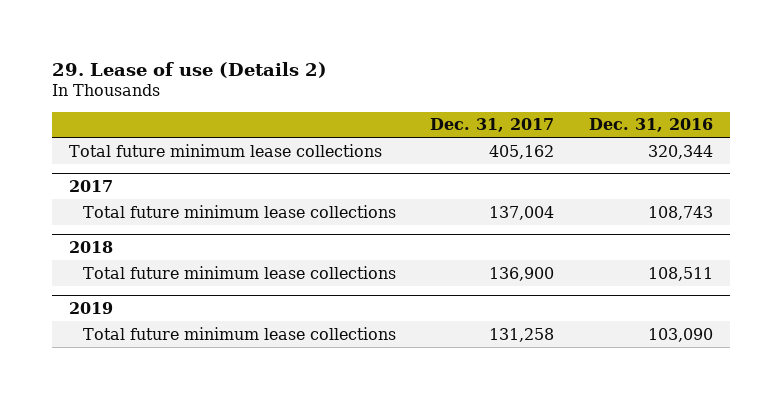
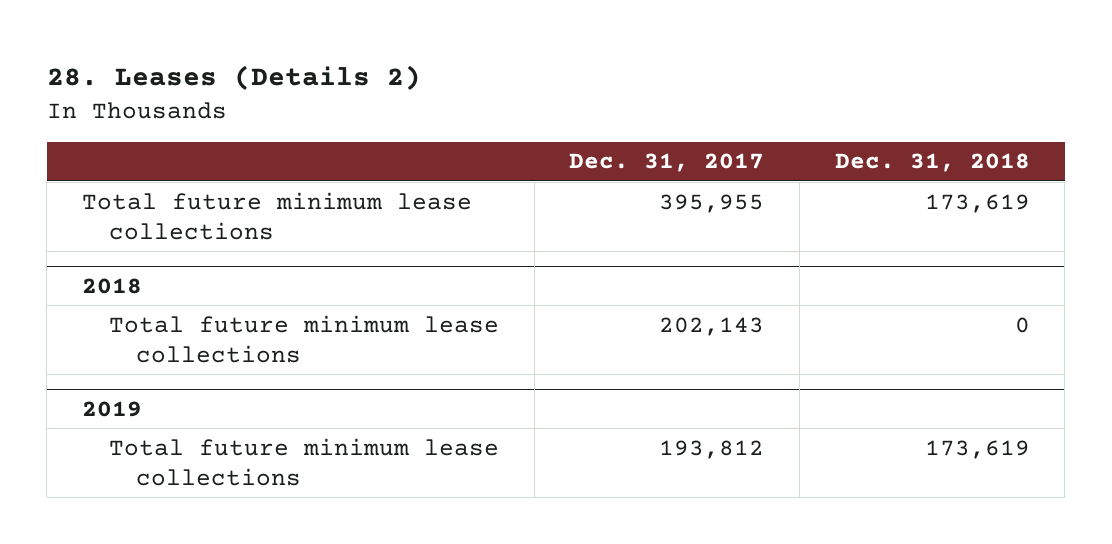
- 29. Lease of use (Details 2)
+ 28. Leases (Details 2)
- | Dec. 31, 2017 | Dec. 31, 2016
+ | Dec. 31, 2017 | Dec. 31, 2018
- Total future minimum lease collections | 405,162 | 320,344
- 2017
- Total future minimum lease collections | 137,004 | 108,743
+ Total future minimum lease collections | 395,955 | 173,619
@ 2018
- Total future minimum lease collections | 136,900 | 108,511
+ Total future minimum lease collections | 202,143 | 0
@ 2019
- Total future minimum lease collections | 131,258 | 103,090
+ Total future minimum lease collections | 193,812 | 173,619

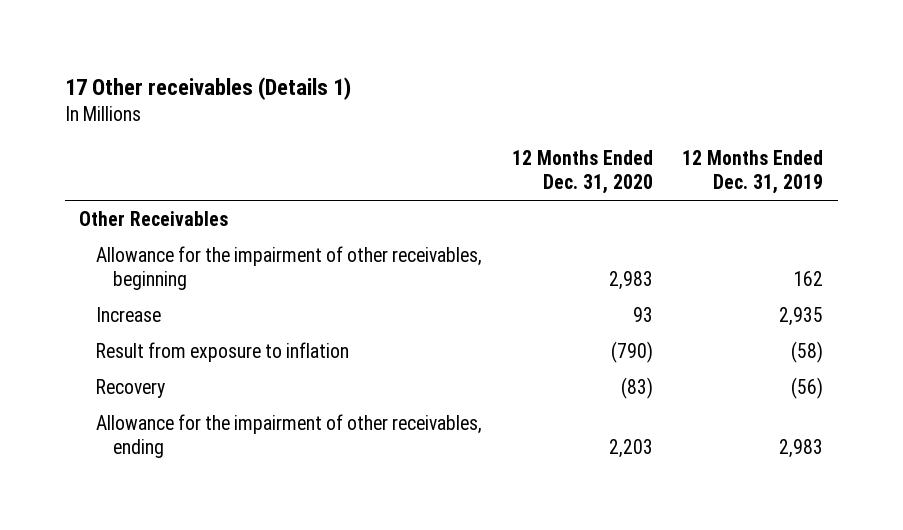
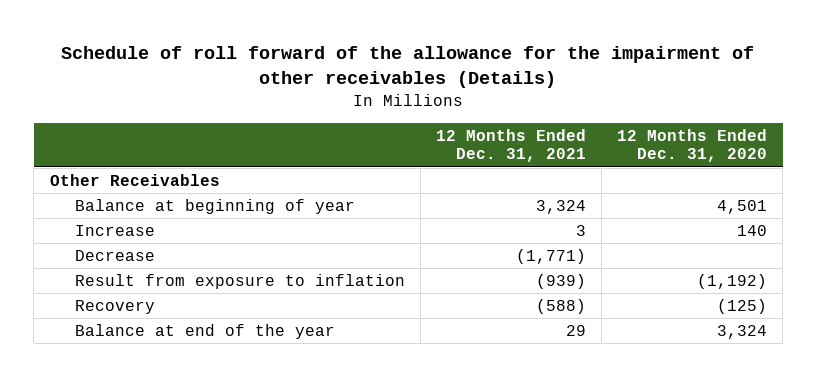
- 17 Other receivables (Details 1)
+ Schedule of roll forward of the allowance for the impairment of other receivables (Details)
- | 12 Months Ended Dec. 31, 2020 | 12 Months Ended Dec. 31, 2019
+ | 12 Months Ended Dec. 31, 2021 | 12 Months Ended Dec. 31, 2020
- Allowance for the impairment of other receivables, beginning | 2,983 | 162
- Increase | 93 | 2,935
- Result from exposure to inflation | (790) | (58)
- Recovery | (83) | (56)
- Allowance for the impairment of other receivables, ending | 2,203 | 2,983
+ Balance at beginning of year | 3,324 | 4,501
+ Increase | 3 | 140
+ Decrease | (1,771) |
+ Result from exposure to inflation | (939) | (1,192)
+ Recovery | (588) | (125)
+ Balance at end of the year | 29 | 3,324

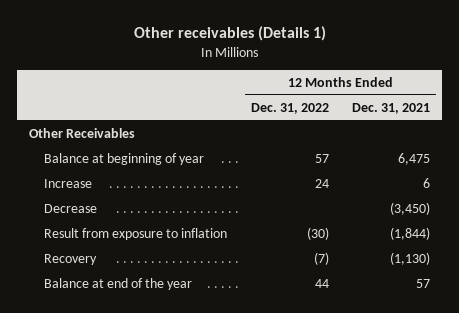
- Schedule of roll forward of the allowance for the impairment of other receivables (Details)
+ Other receivables (Details 1)
- | 12 Months Ended Dec. 31, 2021 | 12 Months Ended Dec. 31, 2020
+ | 12 Months Ended Dec. 31, 2022 | 12 Months Ended Dec. 31, 2021
- Balance at beginning of year | 3,324 | 4,501
- Increase | 3 | 140
- Decrease | (1,771) |
- Result from exposure to inflation | (939) | (1,192)
- Recovery | (588) | (125)
- Balance at end of the year | 29 | 3,324
+ Balance at beginning of year | 57 | 6,475
+ Increase | 24 | 6
+ Decrease | | (3,450)
+ Result from exposure to inflation | (30) | (1,844)
+ Recovery | (7) | (1,130)
+ Balance at end of the year | 44 | 57

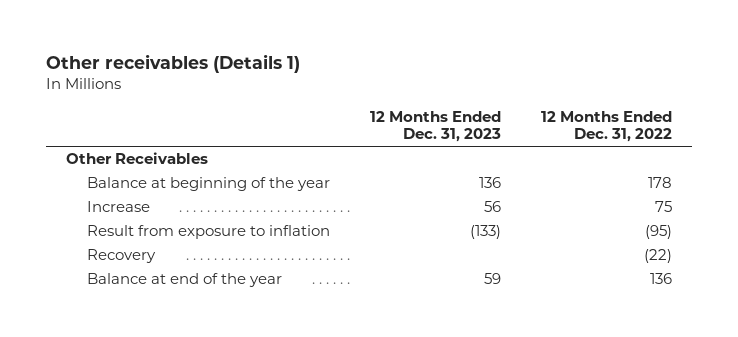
- | 12 Months Ended Dec. 31, 2022 | 12 Months Ended Dec. 31, 2021
+ | 12 Months Ended Dec. 31, 2023 | 12 Months Ended Dec. 31, 2022
- Balance at beginning of year | 57 | 6,475
- Increase | 24 | 6
- Decrease | | (3,450)
- Result from exposure to inflation | (30) | (1,844)
- Recovery | (7) | (1,130)
- Balance at end of the year | 44 | 57
+ Balance at beginning of the year | 136 | 178
+ Increase | 56 | 75
+ Result from exposure to inflation | (133) | (95)
+ Recovery | | (22)
+ Balance at end of the year | 59 | 136

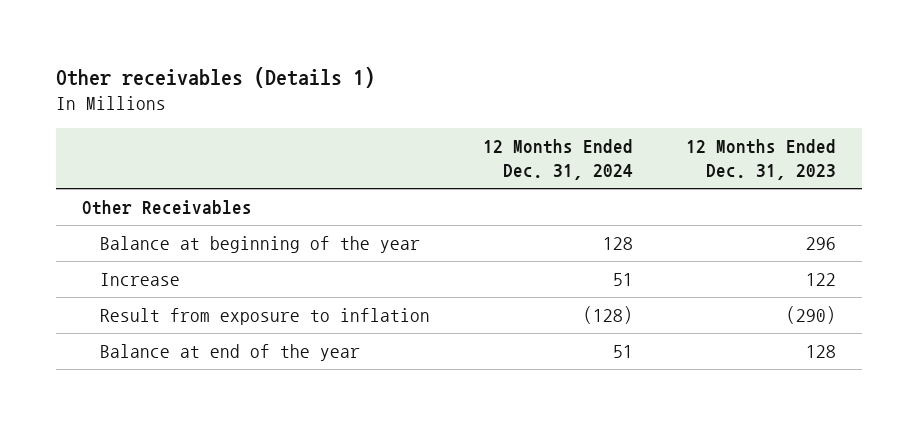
- | 12 Months Ended Dec. 31, 2023 | 12 Months Ended Dec. 31, 2022
+ | 12 Months Ended Dec. 31, 2024 | 12 Months Ended Dec. 31, 2023
- Balance at beginning of the year | 136 | 178
- Increase | 56 | 75
- Result from exposure to inflation | (133) | (95)
- Recovery | | (22)
- Balance at end of the year | 59 | 136
+ Balance at beginning of the year | 128 | 296
+ Increase | 51 | 122
+ Result from exposure to inflation | (128) | (290)
+ Balance at end of the year | 51 | 128

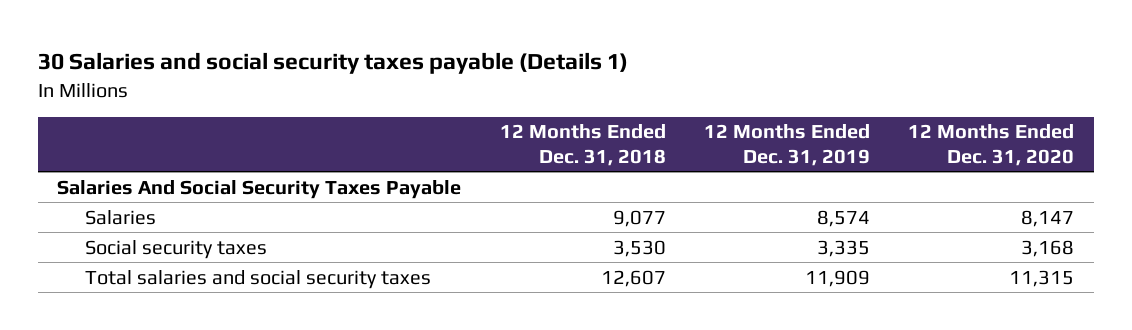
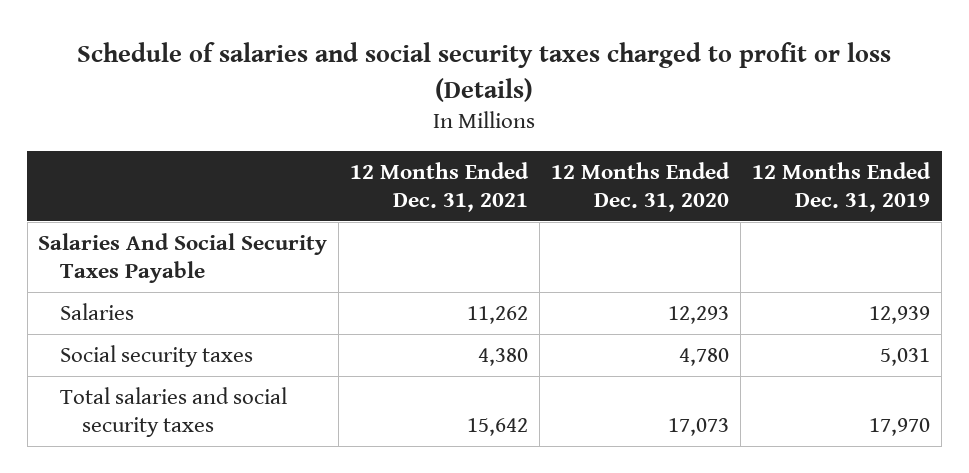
- 30 Salaries and social security taxes payable (Details 1)
+ Schedule of salaries and social security taxes charged to profit or loss (Details)
- | 12 Months Ended Dec. 31, 2018 | 12 Months Ended Dec. 31, 2019 | 12 Months Ended Dec. 31, 2020
+ | 12 Months Ended Dec. 31, 2021 | 12 Months Ended Dec. 31, 2020 | 12 Months Ended Dec. 31, 2019
- Salaries | 9,077 | 8,574 | 8,147
- Social security taxes | 3,530 | 3,335 | 3,168
- Total salaries and social security taxes | 12,607 | 11,909 | 11,315
+ Salaries | 11,262 | 12,293 | 12,939
+ Social security taxes | 4,380 | 4,780 | 5,031
+ Total salaries and social security taxes | 15,642 | 17,073 | 17,970

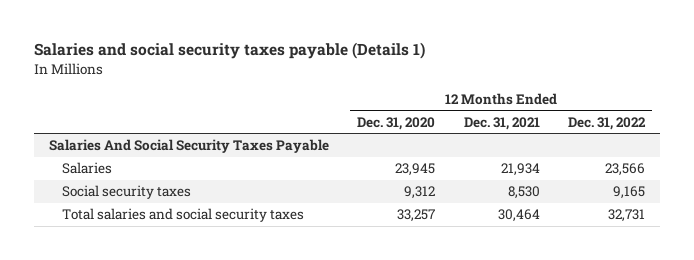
- Schedule of salaries and social security taxes charged to profit or loss (Details)
+ Salaries and social security taxes payable (Details 1)
- | 12 Months Ended Dec. 31, 2021 | 12 Months Ended Dec. 31, 2020 | 12 Months Ended Dec. 31, 2019
+ | 12 Months Ended Dec. 31, 2020 | 12 Months Ended Dec. 31, 2021 | 12 Months Ended Dec. 31, 2022
- Salaries | 11,262 | 12,293 | 12,939
- Social security taxes | 4,380 | 4,780 | 5,031
- Total salaries and social security taxes | 15,642 | 17,073 | 17,970
+ Salaries | 23,945 | 21,934 | 23,566
+ Social security taxes | 9,312 | 8,530 | 9,165
+ Total salaries and social security taxes | 33,257 | 30,464 | 32,731

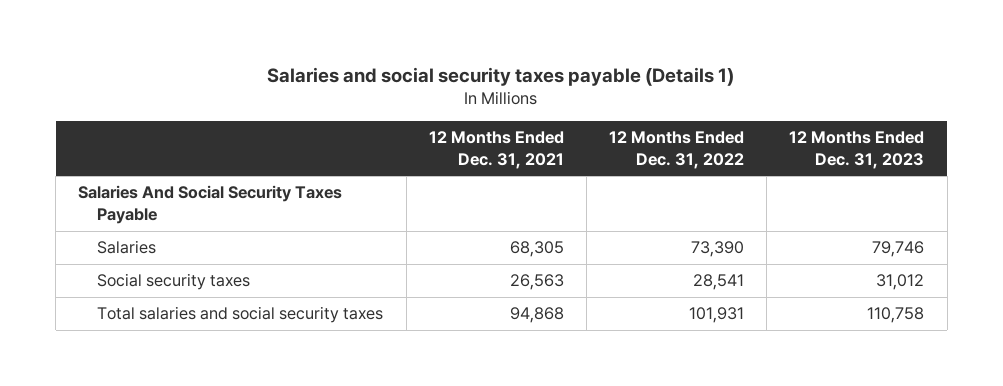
- | 12 Months Ended Dec. 31, 2020 | 12 Months Ended Dec. 31, 2021 | 12 Months Ended Dec. 31, 2022
+ | 12 Months Ended Dec. 31, 2021 | 12 Months Ended Dec. 31, 2022 | 12 Months Ended Dec. 31, 2023
- Salaries | 23,945 | 21,934 | 23,566
- Social security taxes | 9,312 | 8,530 | 9,165
- Total salaries and social security taxes | 33,257 | 30,464 | 32,731
+ Salaries | 68,305 | 73,390 | 79,746
+ Social security taxes | 26,563 | 28,541 | 31,012
+ Total salaries and social security taxes | 94,868 | 101,931 | 110,758

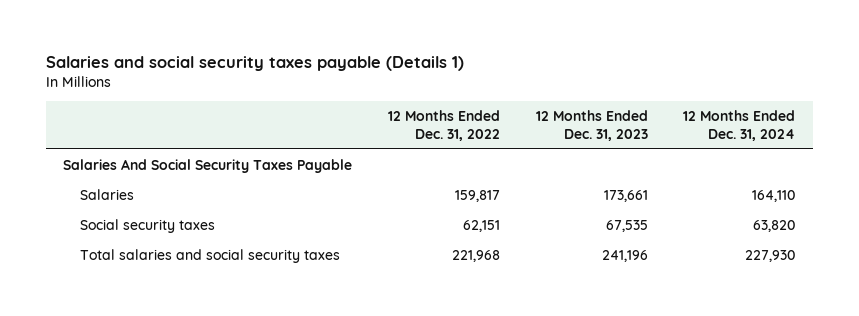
- | 12 Months Ended Dec. 31, 2021 | 12 Months Ended Dec. 31, 2022 | 12 Months Ended Dec. 31, 2023
+ | 12 Months Ended Dec. 31, 2022 | 12 Months Ended Dec. 31, 2023 | 12 Months Ended Dec. 31, 2024
- Salaries | 68,305 | 73,390 | 79,746
- Social security taxes | 26,563 | 28,541 | 31,012
- Total salaries and social security taxes | 94,868 | 101,931 | 110,758
+ Salaries | 159,817 | 173,661 | 164,110
+ Social security taxes | 62,151 | 67,535 | 63,820
+ Total salaries and social security taxes | 221,968 | 241,196 | 227,930

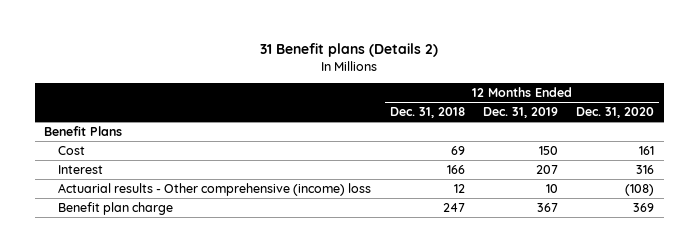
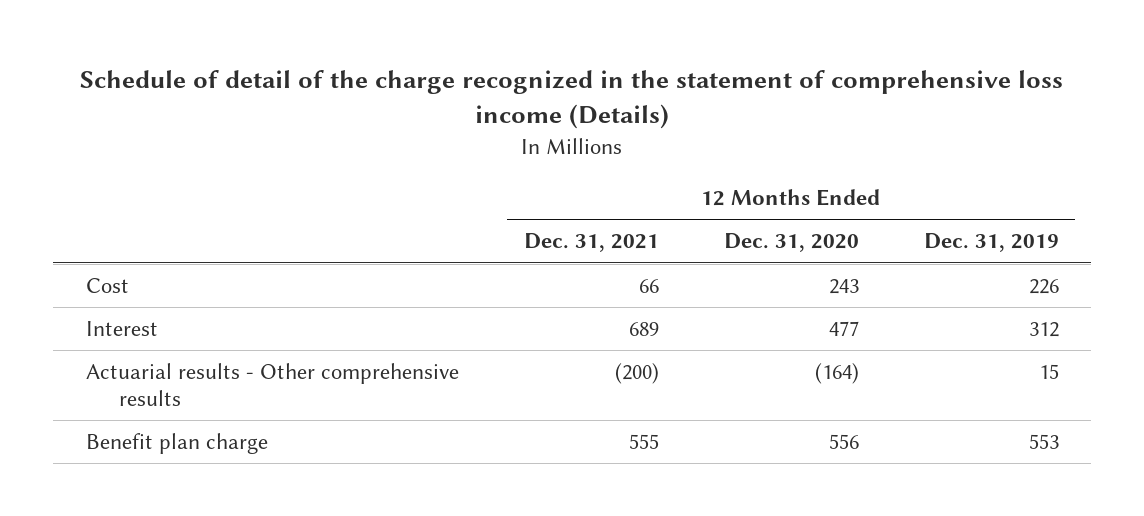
- 31 Benefit plans (Details 2)
+ Schedule of detail of the charge recognized in the statement of comprehensive loss income (Details)
- | 12 Months Ended Dec. 31, 2018 | 12 Months Ended Dec. 31, 2019 | 12 Months Ended Dec. 31, 2020
+ | 12 Months Ended Dec. 31, 2021 | 12 Months Ended Dec. 31, 2020 | 12 Months Ended Dec. 31, 2019
- Benefit Plans
- Cost | 69 | 150 | 161
- Interest | 166 | 207 | 316
- Actuarial results - Other comprehensive (income) loss | 12 | 10 | (108)
- Benefit plan charge | 247 | 367 | 369
+ Cost | 66 | 243 | 226
+ Interest | 689 | 477 | 312
+ Actuarial results - Other comprehensive results | (200) | (164) | 15
+ Benefit plan charge | 555 | 556 | 553

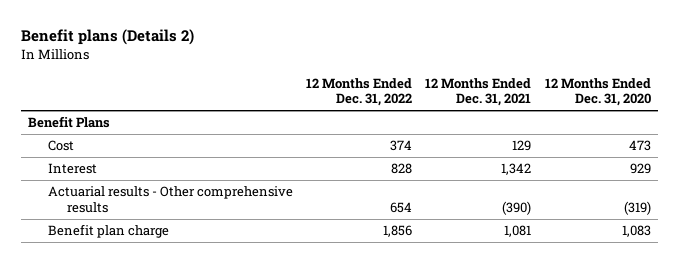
- Schedule of detail of the charge recognized in the statement of comprehensive loss income (Details)
+ Benefit plans (Details 2)
- | 12 Months Ended Dec. 31, 2021 | 12 Months Ended Dec. 31, 2020 | 12 Months Ended Dec. 31, 2019
+ | 12 Months Ended Dec. 31, 2022 | 12 Months Ended Dec. 31, 2021 | 12 Months Ended Dec. 31, 2020
- Cost | 66 | 243 | 226
- Interest | 689 | 477 | 312
- Actuarial results - Other comprehensive results | (200) | (164) | 15
- Benefit plan charge | 555 | 556 | 553
+ Benefit Plans
+ Cost | 374 | 129 | 473
+ Interest | 828 | 1,342 | 929
+ Actuarial results - Other comprehensive results | 654 | (390) | (319)
+ Benefit plan charge | 1,856 | 1,081 | 1,083

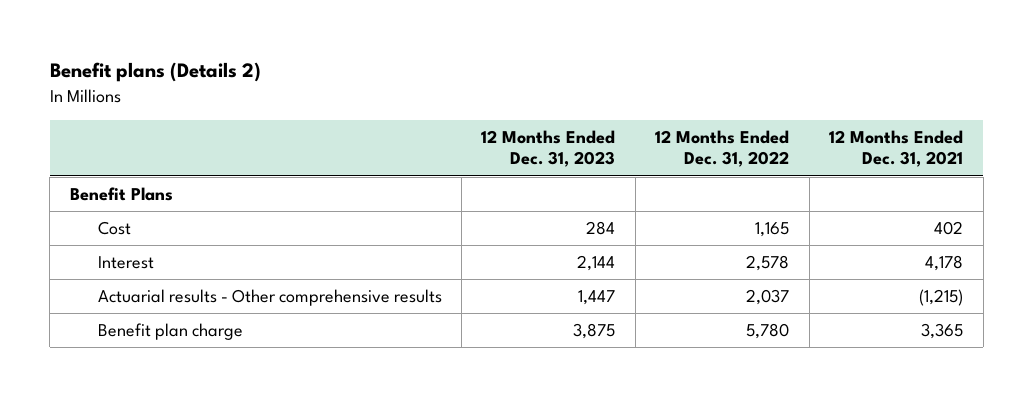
- | 12 Months Ended Dec. 31, 2022 | 12 Months Ended Dec. 31, 2021 | 12 Months Ended Dec. 31, 2020
+ | 12 Months Ended Dec. 31, 2023 | 12 Months Ended Dec. 31, 2022 | 12 Months Ended Dec. 31, 2021
- Cost | 374 | 129 | 473
- Interest | 828 | 1,342 | 929
- Actuarial results - Other comprehensive results | 654 | (390) | (319)
- Benefit plan charge | 1,856 | 1,081 | 1,083
+ Cost | 284 | 1,165 | 402
+ Interest | 2,144 | 2,578 | 4,178
+ Actuarial results - Other comprehensive results | 1,447 | 2,037 | (1,215)
+ Benefit plan charge | 3,875 | 5,780 | 3,365

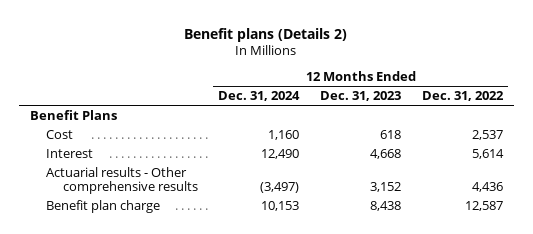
- | 12 Months Ended Dec. 31, 2023 | 12 Months Ended Dec. 31, 2022 | 12 Months Ended Dec. 31, 2021
+ | 12 Months Ended Dec. 31, 2024 | 12 Months Ended Dec. 31, 2023 | 12 Months Ended Dec. 31, 2022
- Cost | 284 | 1,165 | 402
- Interest | 2,144 | 2,578 | 4,178
- Actuarial results - Other comprehensive results | 1,447 | 2,037 | (1,215)
- Benefit plan charge | 3,875 | 5,780 | 3,365
+ Cost | 1,160 | 618 | 2,537
+ Interest | 12,490 | 4,668 | 5,614
+ Actuarial results - Other comprehensive results | (3,497) | 3,152 | 4,436
+ Benefit plan charge | 10,153 | 8,438 | 12,587

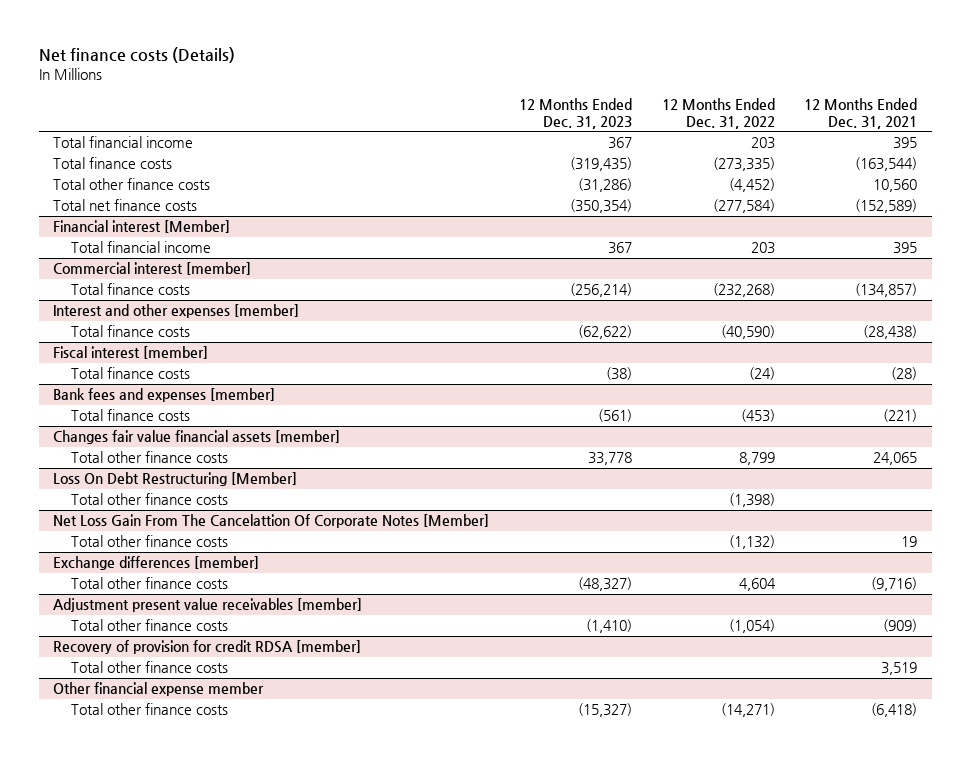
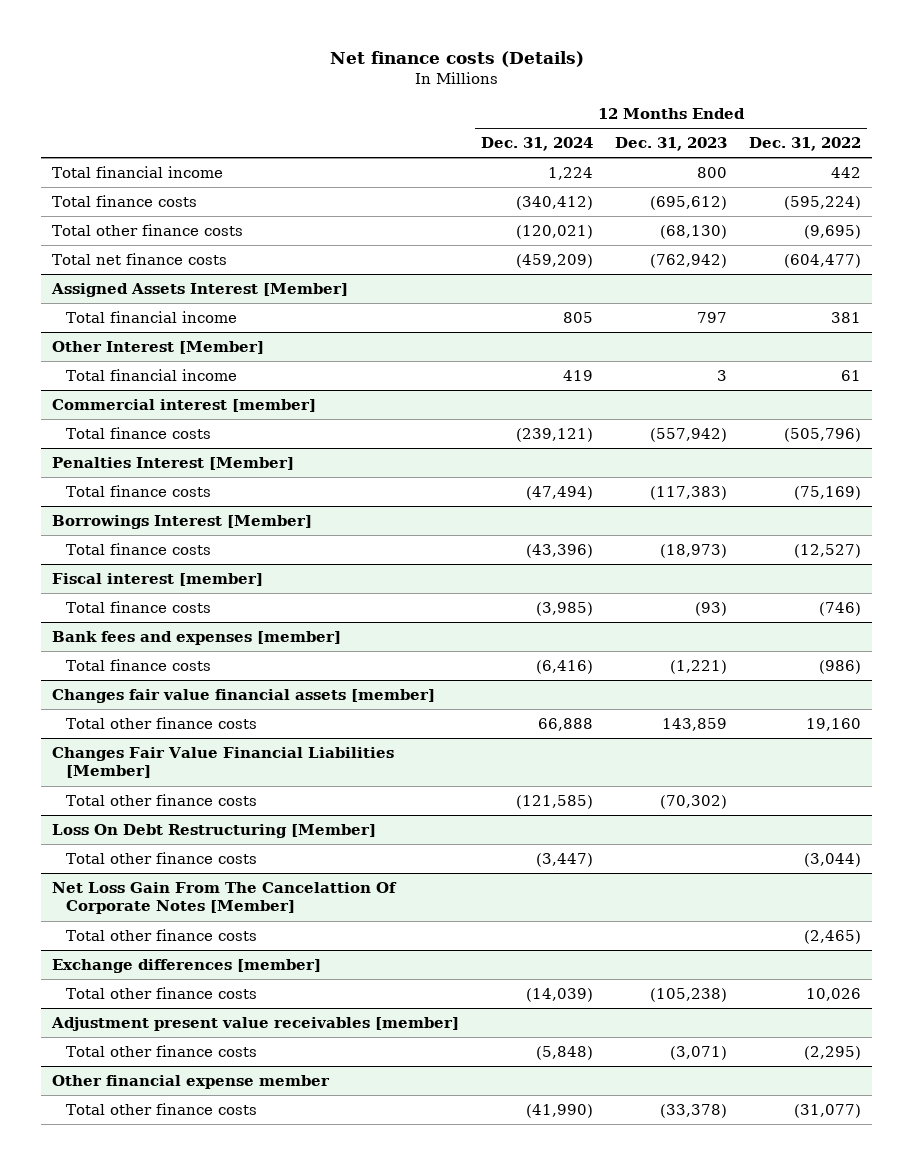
- | 12 Months Ended Dec. 31, 2023 | 12 Months Ended Dec. 31, 2022 | 12 Months Ended Dec. 31, 2021
+ | 12 Months Ended Dec. 31, 2024 | 12 Months Ended Dec. 31, 2023 | 12 Months Ended Dec. 31, 2022
- Total financial income | 367 | 203 | 395
- Total finance costs | (319,435) | (273,335) | (163,544)
- Total other finance costs | (31,286) | (4,452) | 10,560
- Total net finance costs | (350,354) | (277,584) | (152,589)
- Financial interest [Member]
- Total financial income | 367 | 203 | 395
+ Total financial income | 1,224 | 800 | 442
+ Total finance costs | (340,412) | (695,612) | (595,224)
+ Total other finance costs | (120,021) | (68,130) | (9,695)
+ Total net finance costs | (459,209) | (762,942) | (604,477)
+ Assigned Assets Interest [Member]
+ Total financial income | 805 | 797 | 381
+ Other Interest [Member]
+ Total financial income | 419 | 3 | 61
@ Commercial interest [member]
- Total finance costs | (256,214) | (232,268) | (134,857)
- Interest and other expenses [member]
- Total finance costs | (62,622) | (40,590) | (28,438)
@ Commercial interest [member]
+ Total finance costs | (239,121) | (557,942) | (505,796)
+ Penalties Interest [Member]
+ Total finance costs | (47,494) | (117,383) | (75,169)
+ Borrowings Interest [Member]
+ Total finance costs | (43,396) | (18,973) | (12,527)
@ Fiscal interest [member]
- Total finance costs | (38) | (24) | (28)
+ Total finance costs | (3,985) | (93) | (746)
@ Bank fees and expenses [member]
- Total finance costs | (561) | (453) | (221)
+ Total finance costs | (6,416) | (1,221) | (986)
@ Changes fair value financial assets [member]
- Total other finance costs | 33,778 | 8,799 | 24,065
+ Total other finance costs | 66,888 | 143,859 | 19,160
+ Changes Fair Value Financial Liabilities [Member]
+ Total other finance costs | (121,585) | (70,302) |
@ Loss On Debt Restructuring [Member]
- Total other finance costs | | (1,398) |
+ Total other finance costs | (3,447) | | (3,044)
@ Net Loss Gain From The Cancelattion Of Corporate Notes [Member]
- Total other finance costs | | (1,132) | 19
+ Total other finance costs | | | (2,465)
@ Exchange differences [member]
- Total other finance costs | (48,327) | 4,604 | (9,716)
+ Total other finance costs | (14,039) | (105,238) | 10,026
@ Adjustment present value receivables [member]
- Total other finance costs | (1,410) | (1,054) | (909)
- Recovery of provision for credit RDSA [member]
- Total other finance costs | | | 3,519
@ Adjustment present value receivables [member]
+ Total other finance costs | (5,848) | (3,071) | (2,295)
@ Other financial expense member
- Total other finance costs | (15,327) | (14,271) | (6,418)
+ Total other finance costs | (41,990) | (33,378) | (31,077)

